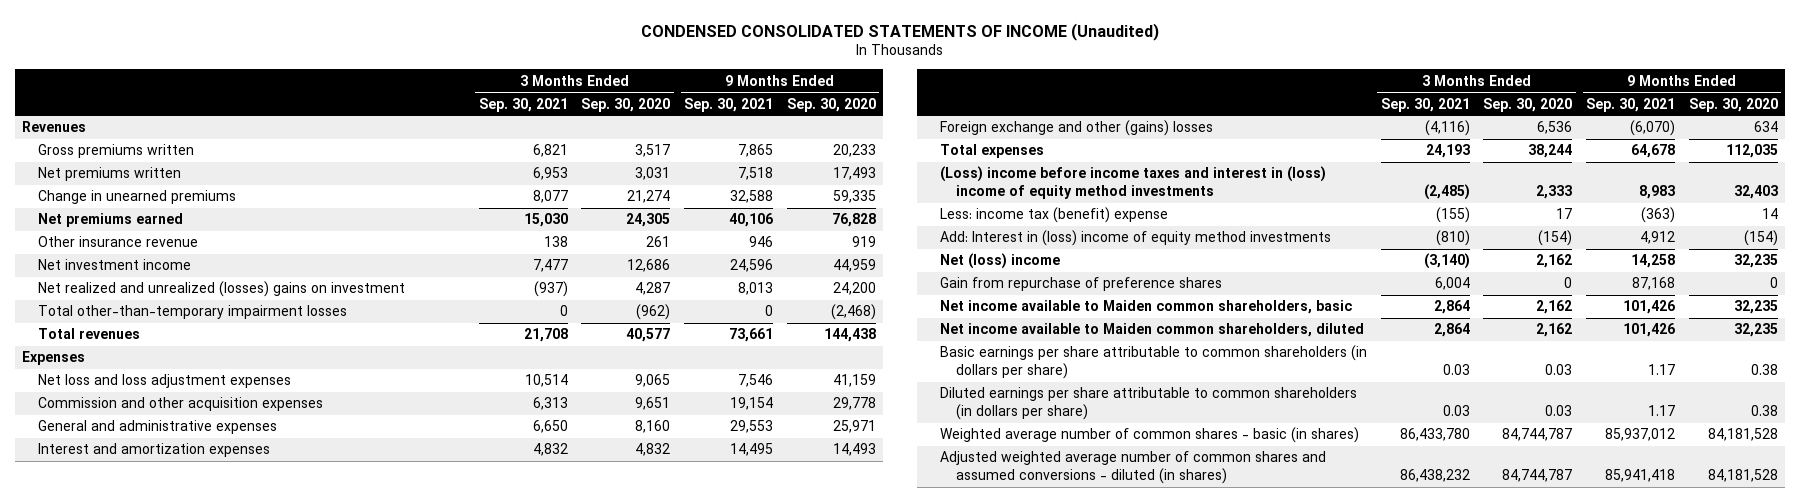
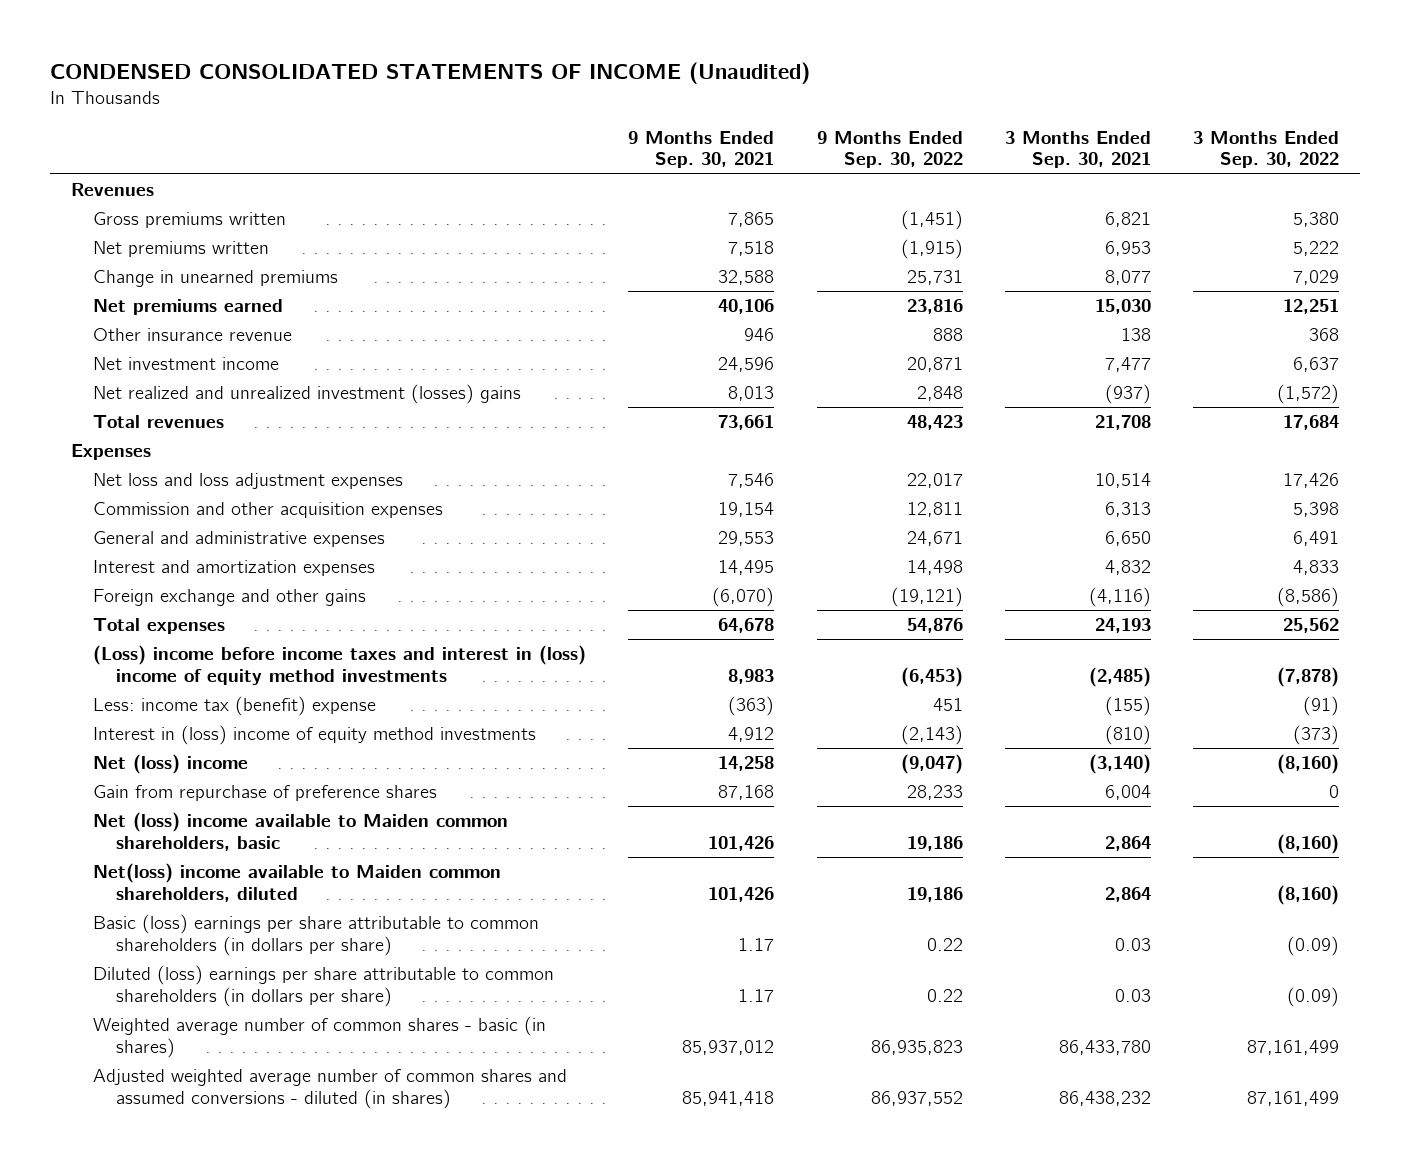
- | 3 Months Ended Sep. 30, 2021 | 3 Months Ended Sep. 30, 2020 | 9 Months Ended Sep. 30, 2021 | 9 Months Ended Sep. 30, 2020
+ | 9 Months Ended Sep. 30, 2021 | 9 Months Ended Sep. 30, 2022 | 3 Months Ended Sep. 30, 2021 | 3 Months Ended Sep. 30, 2022
- Net realized and unrealized (losses) gains on investment | (937) | 4,287 | 8,013 | 24,200
- Total other-than-temporary impairment losses | 0 | (962) | 0 | (2,468)
+ Net realized and unrealized investment (losses) gains | 8,013 | 2,848 | (937) | (1,572)
- Foreign exchange and other (gains) losses | (4,116) | 6,536 | (6,070) | 634
+ Foreign exchange and other gains | (6,070) | (19,121) | (4,116) | (8,586)
- Add: Interest in (loss) income of equity method investments | (810) | (154) | 4,912 | (154)
+ Interest in (loss) income of equity method investments | 4,912 | (2,143) | (810) | (373)
- Net income available to Maiden common shareholders, basic | 2,864 | 2,162 | 101,426 | 32,235
- Net income available to Maiden common shareholders, diluted | 2,864 | 2,162 | 101,426 | 32,235
- Basic earnings per share attributable to common shareholders (in dollars per share) | 0.03 | 0.03 | 1.17 | 0.38
- Diluted earnings per share attributable to common shareholders (in dollars per share) | 0.03 | 0.03 | 1.17 | 0.38
+ Net (loss) income available to Maiden common shareholders, basic | 101,426 | 19,186 | 2,864 | (8,160)
+ Net(loss) income available to Maiden common shareholders, diluted | 101,426 | 19,186 | 2,864 | (8,160)
+ Basic (loss) earnings per share attributable to common shareholders (in dollars per share) | 1.17 | 0.22 | 0.03 | (0.09)
+ Diluted (loss) earnings per share attributable to common shareholders (in dollars per share) | 1.17 | 0.22 | 0.03 | (0.09)

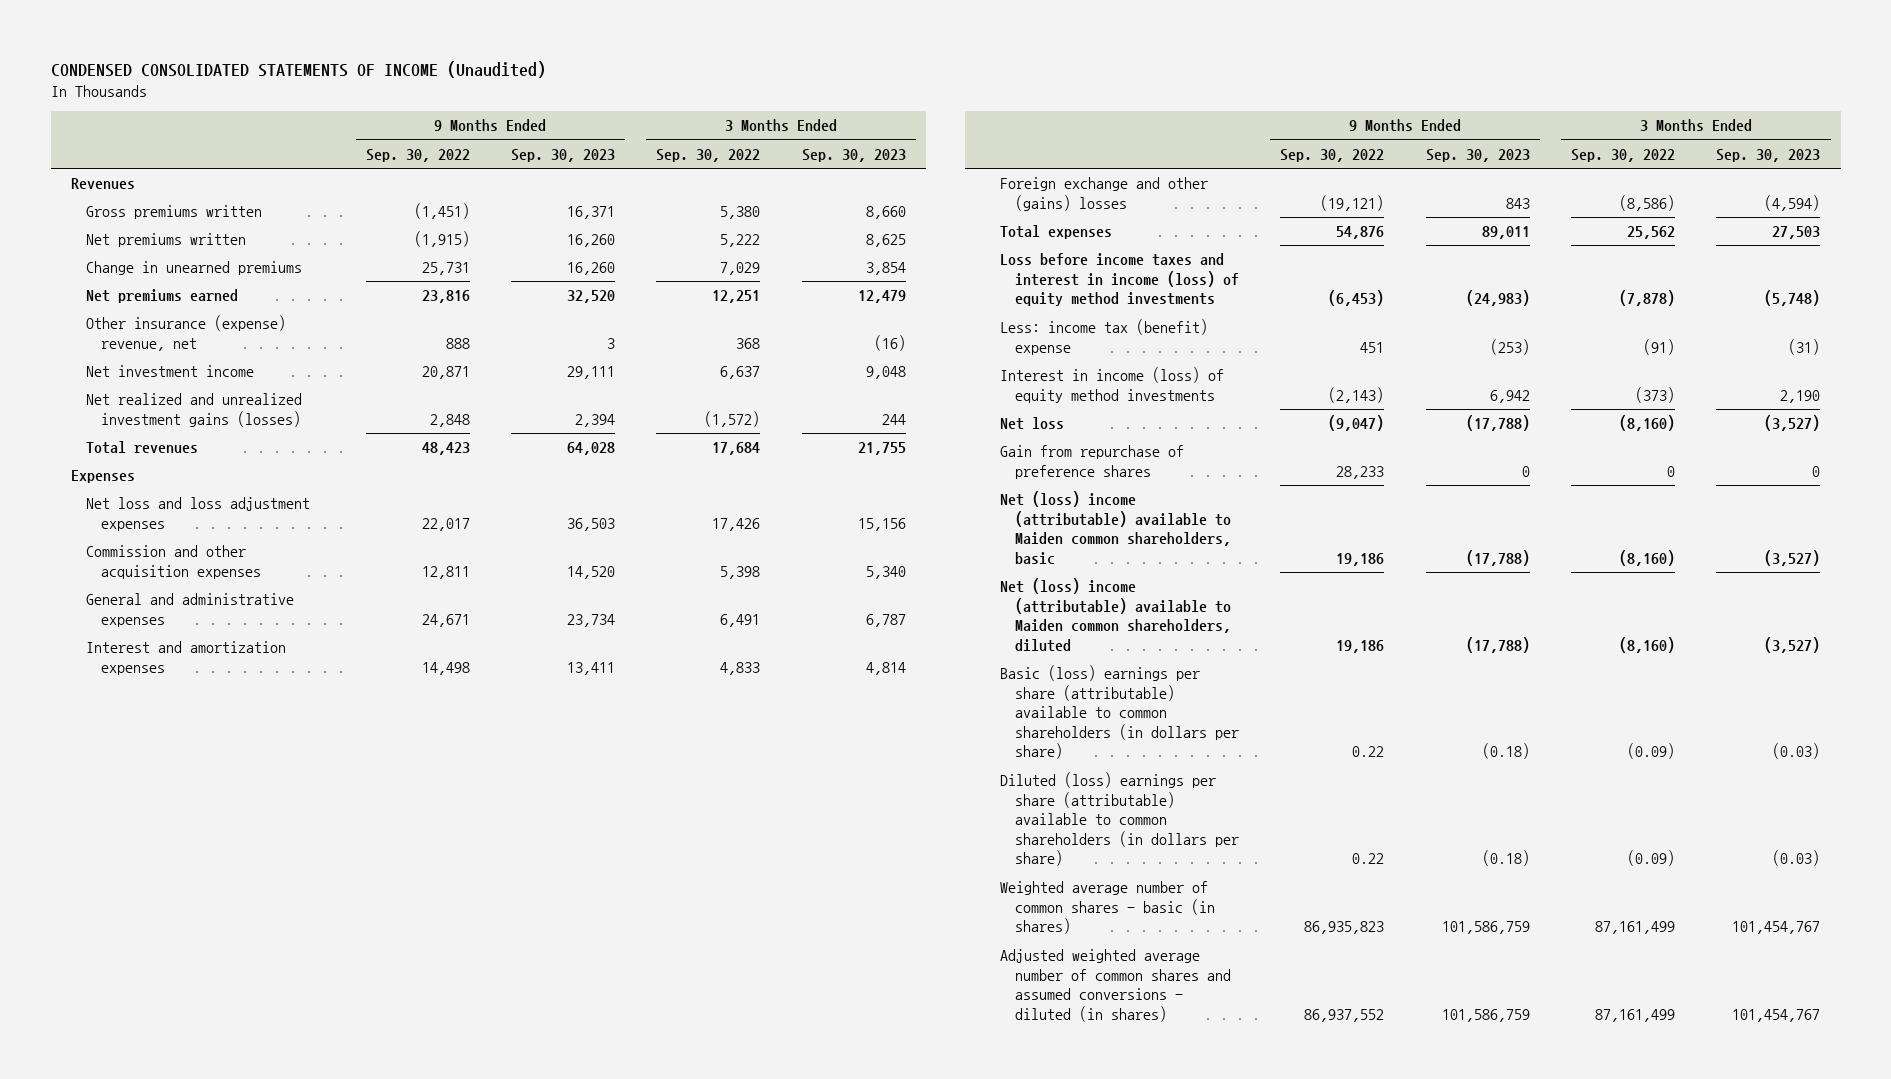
- | 9 Months Ended Sep. 30, 2021 | 9 Months Ended Sep. 30, 2022 | 3 Months Ended Sep. 30, 2021 | 3 Months Ended Sep. 30, 2022
+ | 9 Months Ended Sep. 30, 2022 | 9 Months Ended Sep. 30, 2023 | 3 Months Ended Sep. 30, 2022 | 3 Months Ended Sep. 30, 2023
- Other insurance revenue | 946 | 888 | 138 | 368
+ Other insurance (expense) revenue, net | 888 | 3 | 368 | (16)
- Net realized and unrealized investment (losses) gains | 8,013 | 2,848 | (937) | (1,572)
+ Net realized and unrealized investment gains (losses) | 2,848 | 2,394 | (1,572) | 244
- Foreign exchange and other gains | (6,070) | (19,121) | (4,116) | (8,586)
+ Foreign exchange and other (gains) losses | (19,121) | 843 | (8,586) | (4,594)
- (Loss) income before income taxes and interest in (loss) income of equity method investments | 8,983 | (6,453) | (2,485) | (7,878)
+ Loss before income taxes and interest in income (loss) of equity method investments | (6,453) | (24,983) | (7,878) | (5,748)
- Interest in (loss) income of equity method investments | 4,912 | (2,143) | (810) | (373)
- Net (loss) income | 14,258 | (9,047) | (3,140) | (8,160)
+ Interest in income (loss) of equity method investments | (2,143) | 6,942 | (373) | 2,190
+ Net loss | (9,047) | (17,788) | (8,160) | (3,527)
- Net (loss) income available to Maiden common shareholders, basic | 101,426 | 19,186 | 2,864 | (8,160)
- Net(loss) income available to Maiden common shareholders, diluted | 101,426 | 19,186 | 2,864 | (8,160)
- Basic (loss) earnings per share attributable to common shareholders (in dollars per share) | 1.17 | 0.22 | 0.03 | (0.09)
- Diluted (loss) earnings per share attributable to common shareholders (in dollars per share) | 1.17 | 0.22 | 0.03 | (0.09)
+ Net (loss) income (attributable) available to Maiden common shareholders, basic | 19,186 | (17,788) | (8,160) | (3,527)
+ Net (loss) income (attributable) available to Maiden common shareholders, diluted | 19,186 | (17,788) | (8,160) | (3,527)
+ Basic (loss) earnings per share (attributable) available to common shareholders (in dollars per share) | 0.22 | (0.18) | (0.09) | (0.03)
+ Diluted (loss) earnings per share (attributable) available to common shareholders (in dollars per share) | 0.22 | (0.18) | (0.09) | (0.03)

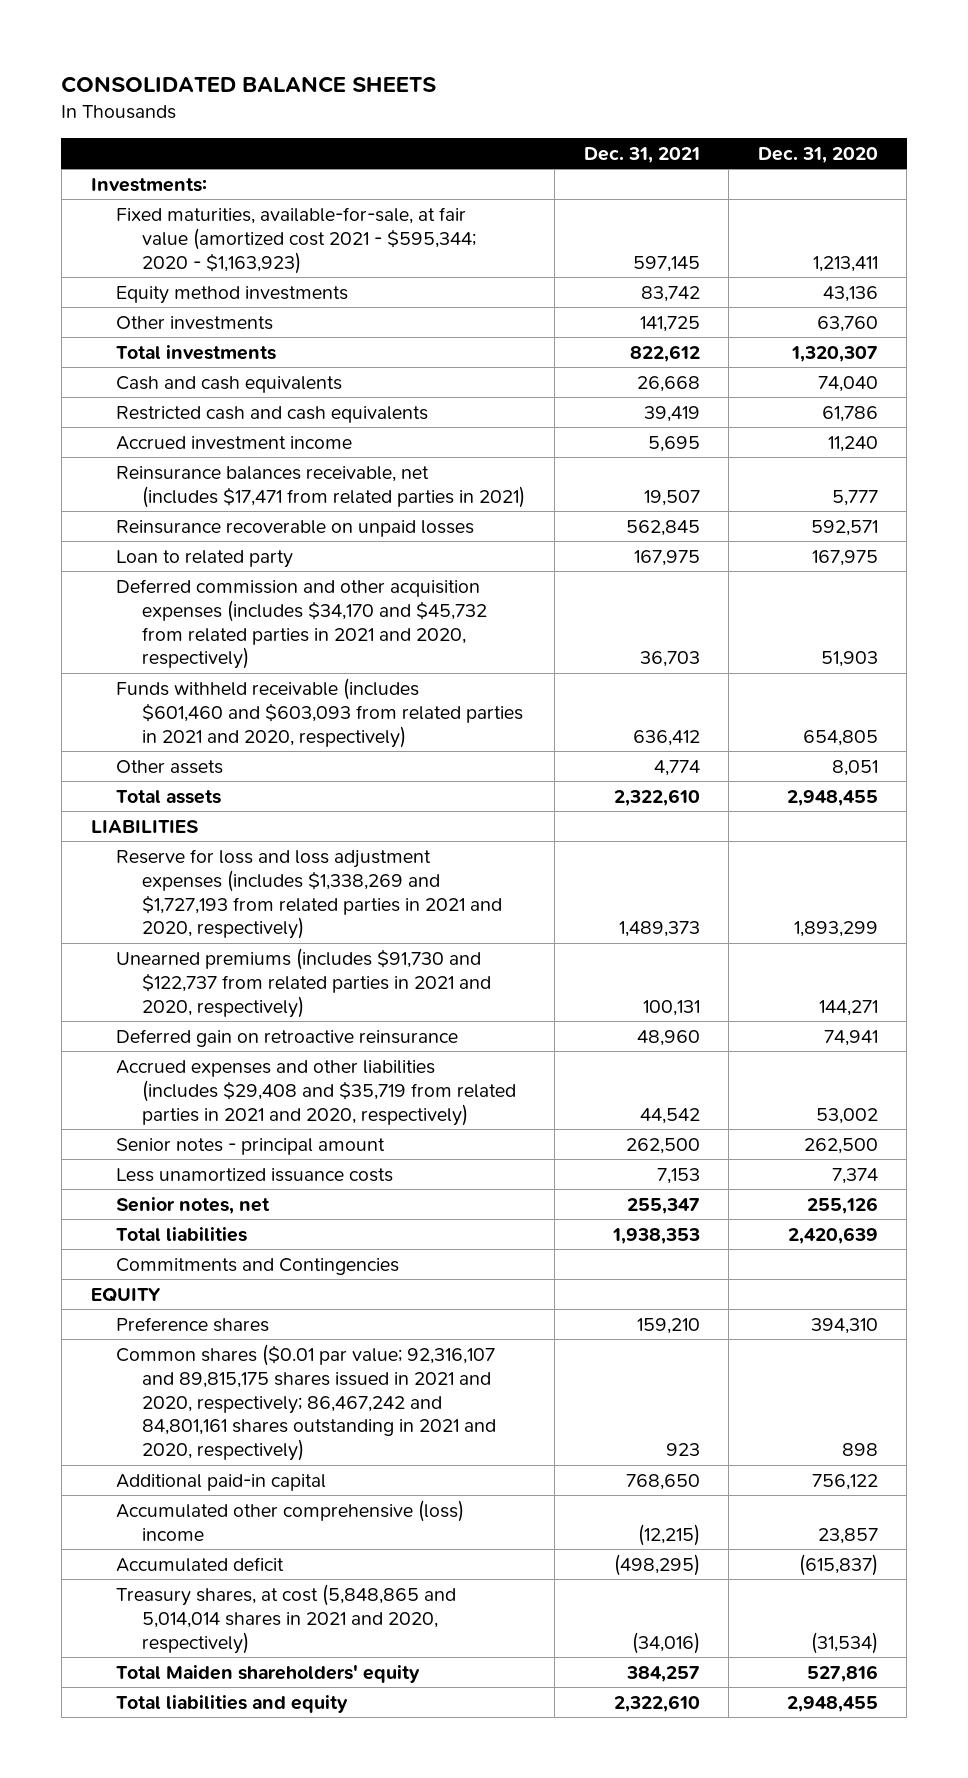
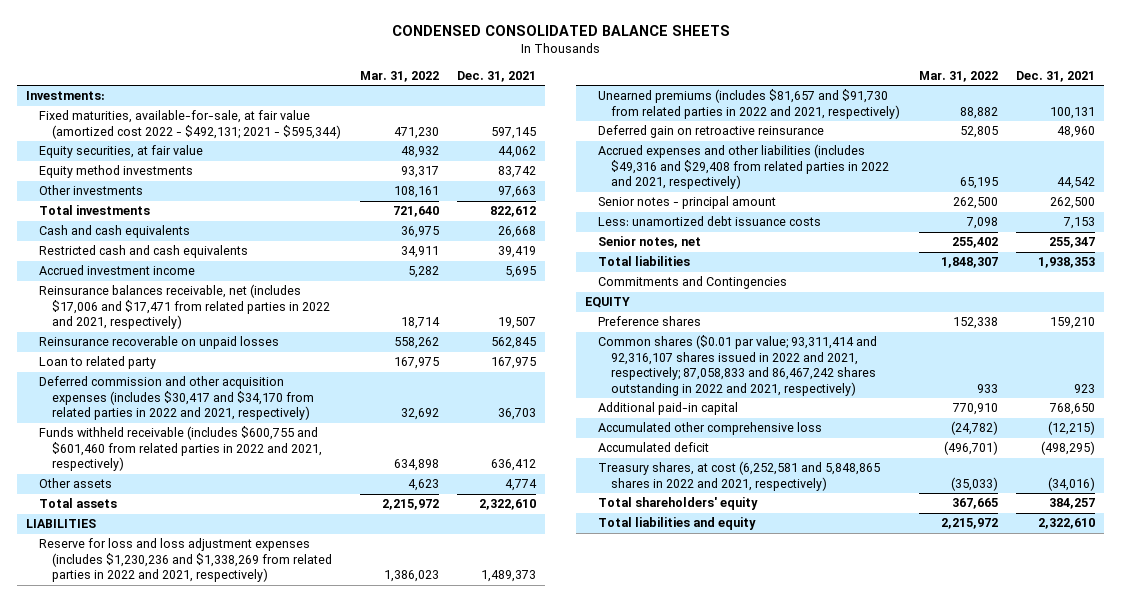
- CONSOLIDATED BALANCE SHEETS
+ CONDENSED CONSOLIDATED BALANCE SHEETS
- | Dec. 31, 2021 | Dec. 31, 2020
+ | Mar. 31, 2022 | Dec. 31, 2021
- Fixed maturities, available-for-sale, at fair value (amortized cost 2021 - $595,344; 2020 - $1,163,923) | 597,145 | 1,213,411
+ Fixed maturities, available-for-sale, at fair value (amortized cost 2022 - $492,131; 2021 - $595,344) | 471,230 | 597,145
+ Equity securities, at fair value | 48,932 | 44,062
- Other investments | 141,725 | 63,760
+ Other investments | 108,161 | 97,663
- Reinsurance balances receivable, net (includes $17,471 from related parties in 2021) | 19,507 | 5,777
+ Reinsurance balances receivable, net (includes $17,006 and $17,471 from related parties in 2022 and 2021, respectively) | 18,714 | 19,507
- Deferred commission and other acquisition expenses (includes $34,170 and $45,732 from related parties in 2021 and 2020, respectively) | 36,703 | 51,903
- Funds withheld receivable (includes $601,460 and $603,093 from related parties in 2021 and 2020, respectively) | 636,412 | 654,805
+ Deferred commission and other acquisition expenses (includes $30,417 and $34,170 from related parties in 2022 and 2021, respectively) | 32,692 | 36,703
+ Funds withheld receivable (includes $600,755 and $601,460 from related parties in 2022 and 2021, respectively) | 634,898 | 636,412
- Reserve for loss and loss adjustment expenses (includes $1,338,269 and $1,727,193 from related parties in 2021 and 2020, respectively) | 1,489,373 | 1,893,299
- Unearned premiums (includes $91,730 and $122,737 from related parties in 2021 and 2020, respectively) | 100,131 | 144,271
+ Reserve for loss and loss adjustment expenses (includes $1,230,236 and $1,338,269 from related parties in 2022 and 2021, respectively) | 1,386,023 | 1,489,373
+ Unearned premiums (includes $81,657 and $91,730 from related parties in 2022 and 2021, respectively) | 88,882 | 100,131
- Accrued expenses and other liabilities (includes $29,408 and $35,719 from related parties in 2021 and 2020, respectively) | 44,542 | 53,002
+ Accrued expenses and other liabilities (includes $49,316 and $29,408 from related parties in 2022 and 2021, respectively) | 65,195 | 44,542
- Less unamortized issuance costs | 7,153 | 7,374
+ Less: unamortized debt issuance costs | 7,098 | 7,153
- Common shares ($0.01 par value; 92,316,107 and 89,815,175 shares issued in 2021 and 2020, respectively; 86,467,242 and 84,801,161 shares outstanding in 2021 and 2020, respectively) | 923 | 898
+ Common shares ($0.01 par value; 93,311,414 and 92,316,107 shares issued in 2022 and 2021, respectively; 87,058,833 and 86,467,242 shares outstanding in 2022 and 2021, respectively) | 933 | 923
- Accumulated other comprehensive (loss) income | (12,215) | 23,857
+ Accumulated other comprehensive loss | (24,782) | (12,215)
- Treasury shares, at cost (5,848,865 and 5,014,014 shares in 2021 and 2020, respectively) | (34,016) | (31,534)
- Total Maiden shareholders' equity | 384,257 | 527,816
+ Treasury shares, at cost (6,252,581 and 5,848,865 shares in 2022 and 2021, respectively) | (35,033) | (34,016)
+ Total shareholders' equity | 367,665 | 384,257

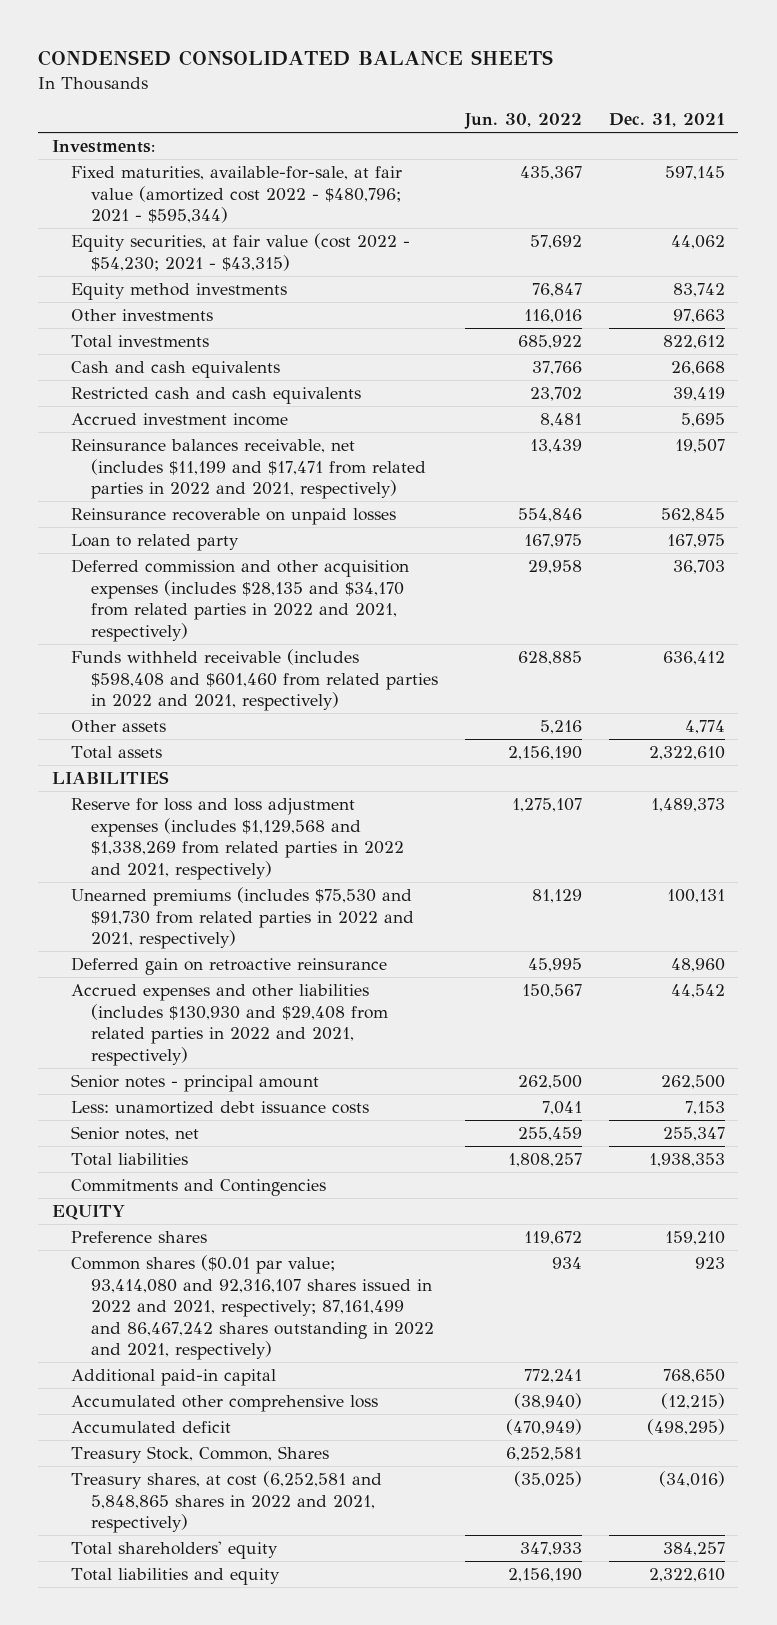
- | Mar. 31, 2022 | Dec. 31, 2021
+ | Jun. 30, 2022 | Dec. 31, 2021
- Fixed maturities, available-for-sale, at fair value (amortized cost 2022 - $492,131; 2021 - $595,344) | 471,230 | 597,145
- Equity securities, at fair value | 48,932 | 44,062
+ Fixed maturities, available-for-sale, at fair value (amortized cost 2022 - $480,796; 2021 - $595,344) | 435,367 | 597,145
+ Equity securities, at fair value (cost 2022 - $54,230; 2021 - $43,315) | 57,692 | 44,062
- Reinsurance balances receivable, net (includes $17,006 and $17,471 from related parties in 2022 and 2021, respectively) | 18,714 | 19,507
+ Reinsurance balances receivable, net (includes $11,199 and $17,471 from related parties in 2022 and 2021, respectively) | 13,439 | 19,507
- Deferred commission and other acquisition expenses (includes $30,417 and $34,170 from related parties in 2022 and 2021, respectively) | 32,692 | 36,703
- Funds withheld receivable (includes $600,755 and $601,460 from related parties in 2022 and 2021, respectively) | 634,898 | 636,412
+ Deferred commission and other acquisition expenses (includes $28,135 and $34,170 from related parties in 2022 and 2021, respectively) | 29,958 | 36,703
+ Funds withheld receivable (includes $598,408 and $601,460 from related parties in 2022 and 2021, respectively) | 628,885 | 636,412
- Reserve for loss and loss adjustment expenses (includes $1,230,236 and $1,338,269 from related parties in 2022 and 2021, respectively) | 1,386,023 | 1,489,373
- Unearned premiums (includes $81,657 and $91,730 from related parties in 2022 and 2021, respectively) | 88,882 | 100,131
+ Reserve for loss and loss adjustment expenses (includes $1,129,568 and $1,338,269 from related parties in 2022 and 2021, respectively) | 1,275,107 | 1,489,373
+ Unearned premiums (includes $75,530 and $91,730 from related parties in 2022 and 2021, respectively) | 81,129 | 100,131
- Accrued expenses and other liabilities (includes $49,316 and $29,408 from related parties in 2022 and 2021, respectively) | 65,195 | 44,542
+ Accrued expenses and other liabilities (includes $130,930 and $29,408 from related parties in 2022 and 2021, respectively) | 150,567 | 44,542
- Common shares ($0.01 par value; 93,311,414 and 92,316,107 shares issued in 2022 and 2021, respectively; 87,058,833 and 86,467,242 shares outstanding in 2022 and 2021, respectively) | 933 | 923
+ Common shares ($0.01 par value; 93,414,080 and 92,316,107 shares issued in 2022 and 2021, respectively; 87,161,499 and 86,467,242 shares outstanding in 2022 and 2021, respectively) | 934 | 923
+ Treasury Stock, Common, Shares | 6,252,581 |

